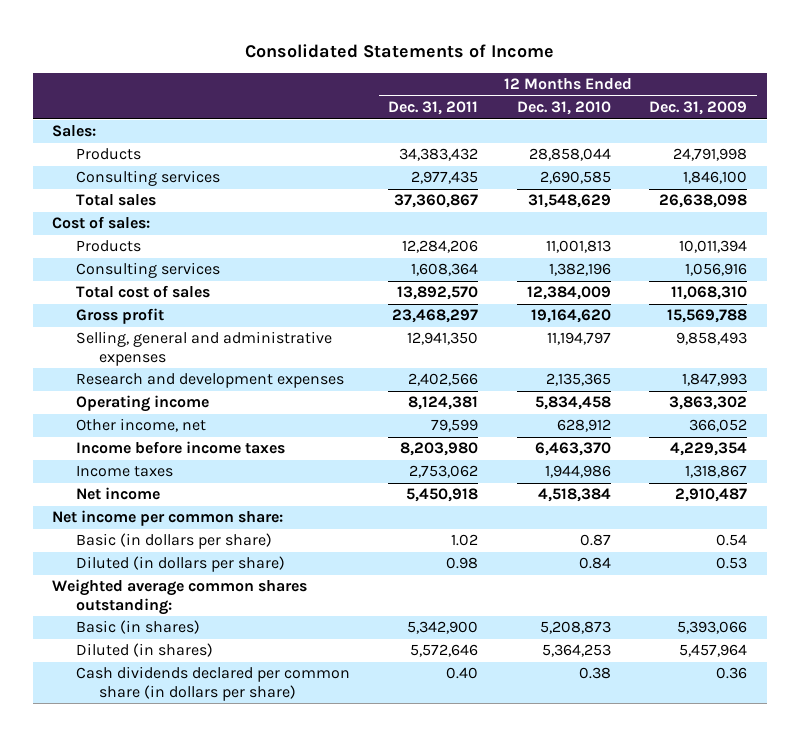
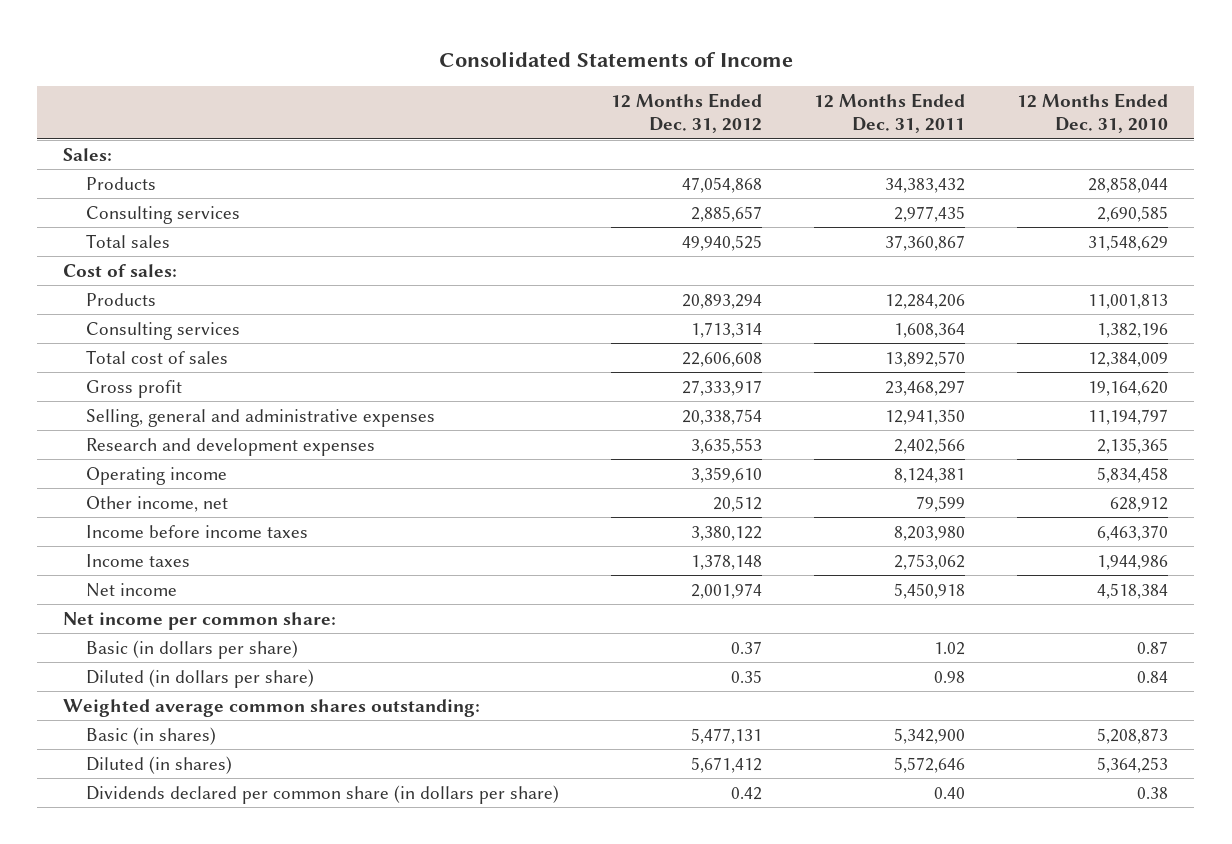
- | 12 Months Ended Dec. 31, 2011 | 12 Months Ended Dec. 31, 2010 | 12 Months Ended Dec. 31, 2009
+ | 12 Months Ended Dec. 31, 2012 | 12 Months Ended Dec. 31, 2011 | 12 Months Ended Dec. 31, 2010
- Cash dividends declared per common share (in dollars per share) | 0.40 | 0.38 | 0.36
+ Dividends declared per common share (in dollars per share) | 0.42 | 0.40 | 0.38

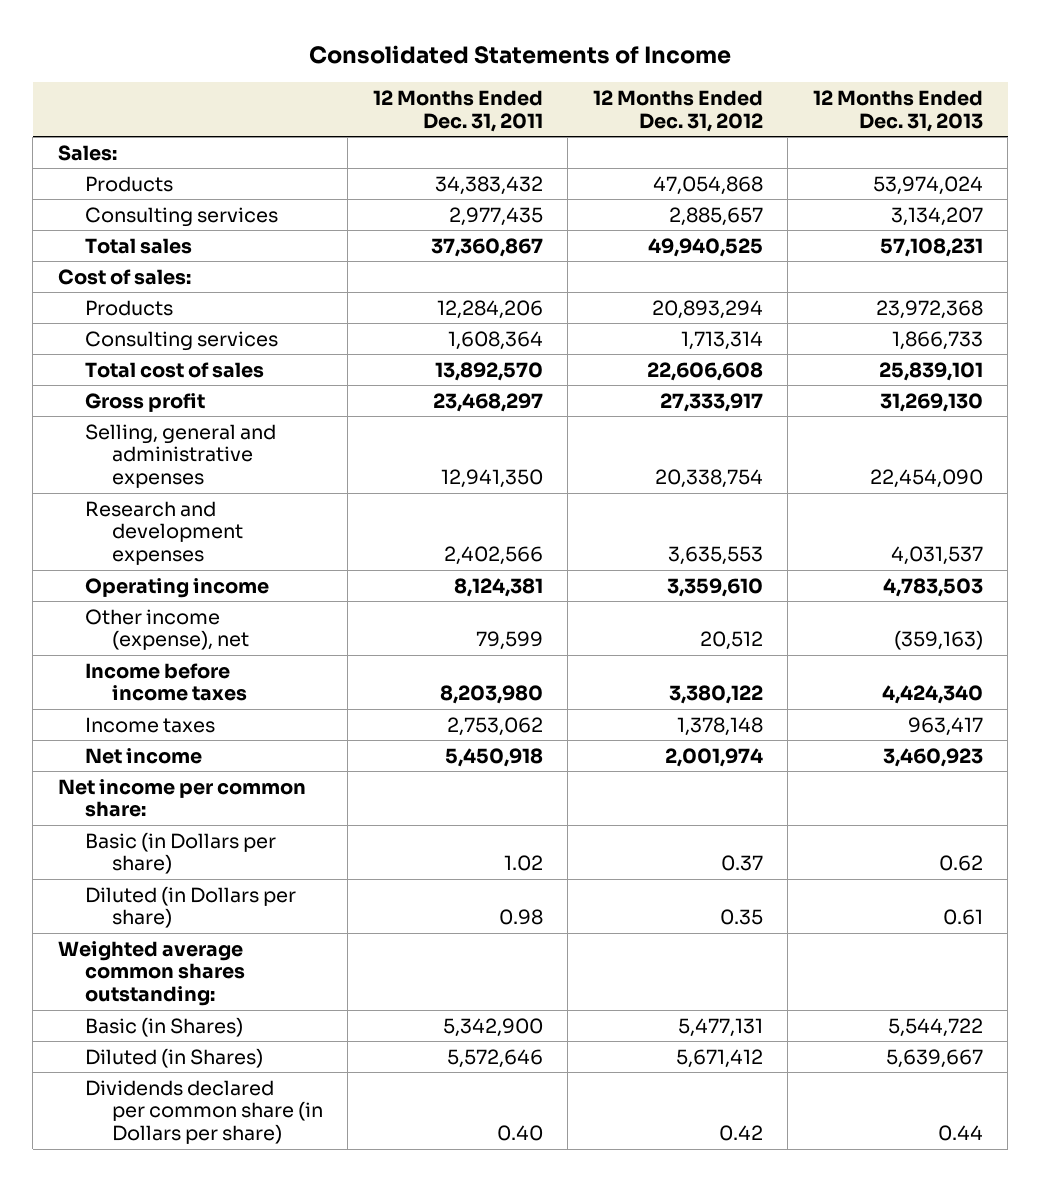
- | 12 Months Ended Dec. 31, 2012 | 12 Months Ended Dec. 31, 2011 | 12 Months Ended Dec. 31, 2010
+ | 12 Months Ended Dec. 31, 2011 | 12 Months Ended Dec. 31, 2012 | 12 Months Ended Dec. 31, 2013
- Other income, net | 20,512 | 79,599 | 628,912
+ Other income (expense), net | 79,599 | 20,512 | (359,163)
- Basic (in dollars per share) | 0.37 | 1.02 | 0.87
- Diluted (in dollars per share) | 0.35 | 0.98 | 0.84
+ Basic (in Dollars per share) | 1.02 | 0.37 | 0.62
+ Diluted (in Dollars per share) | 0.98 | 0.35 | 0.61
- Basic (in shares) | 5,477,131 | 5,342,900 | 5,208,873
- Diluted (in shares) | 5,671,412 | 5,572,646 | 5,364,253
- Dividends declared per common share (in dollars per share) | 0.42 | 0.40 | 0.38
+ Basic (in Shares) | 5,342,900 | 5,477,131 | 5,544,722
+ Diluted (in Shares) | 5,572,646 | 5,671,412 | 5,639,667
+ Dividends declared per common share (in Dollars per share) | 0.40 | 0.42 | 0.44

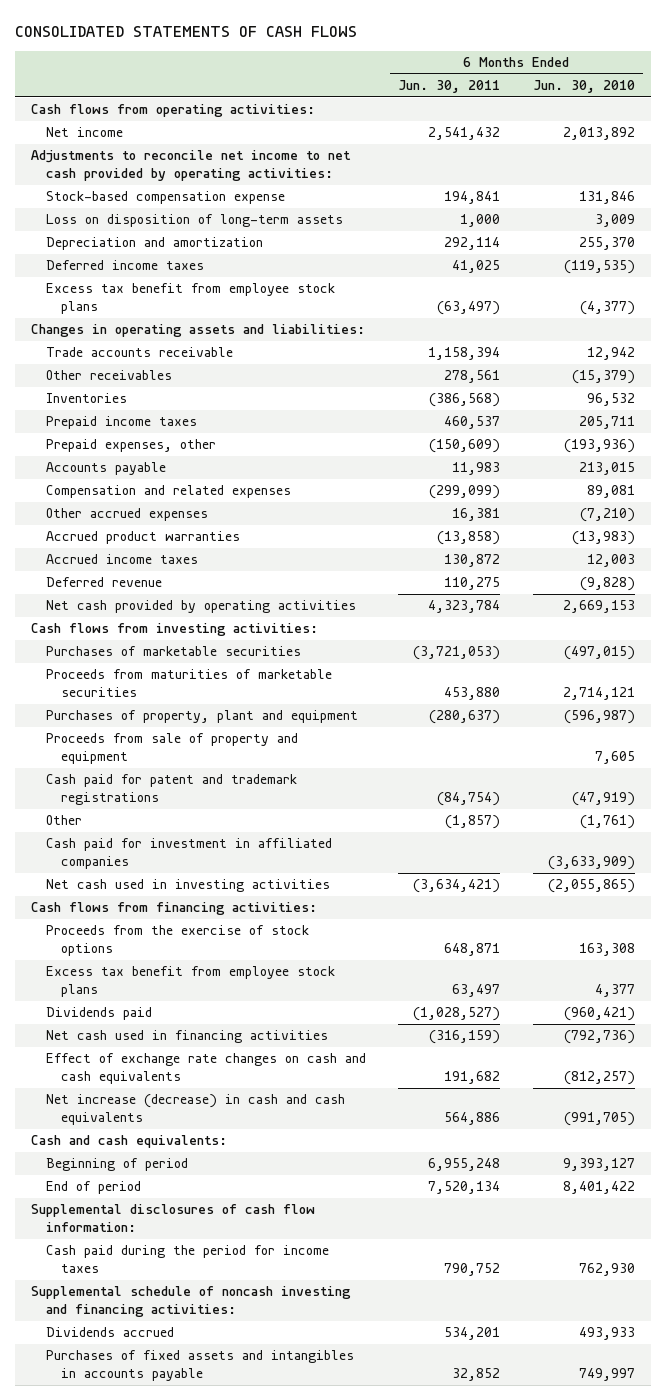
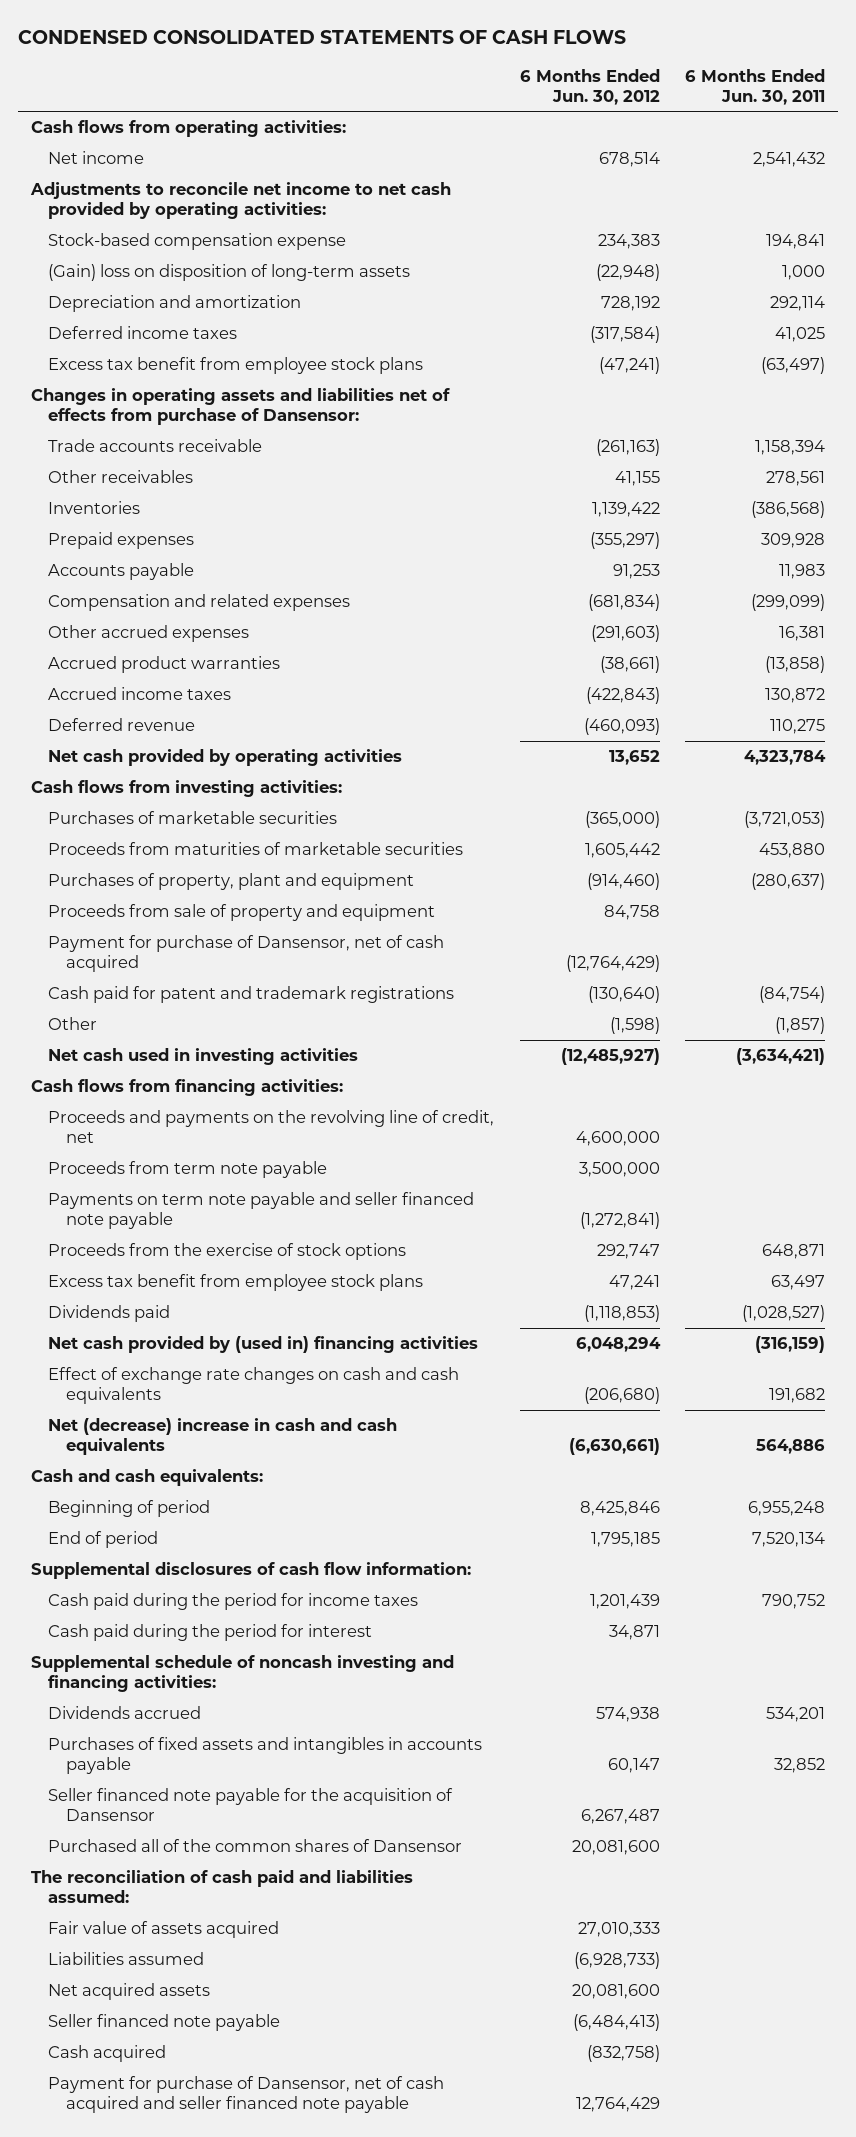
- CONSOLIDATED STATEMENTS OF CASH FLOWS
+ CONDENSED CONSOLIDATED STATEMENTS OF CASH FLOWS
- | 6 Months Ended Jun. 30, 2011 | 6 Months Ended Jun. 30, 2010
+ | 6 Months Ended Jun. 30, 2012 | 6 Months Ended Jun. 30, 2011
- Loss on disposition of long-term assets | 1,000 | 3,009
+ (Gain) loss on disposition of long-term assets | (22,948) | 1,000
- Changes in operating assets and liabilities:
+ Changes in operating assets and liabilities net of effects from purchase of Dansensor:
- Prepaid income taxes | 460,537 | 205,711
- Prepaid expenses, other | (150,609) | (193,936)
+ Prepaid expenses | (355,297) | 309,928
+ Payment for purchase of Dansensor, net of cash acquired | (12,764,429) |
- Cash paid for investment in affiliated companies | | (3,633,909)
+ Proceeds and payments on the revolving line of credit, net | 4,600,000 |
+ Proceeds from term note payable | 3,500,000 |
+ Payments on term note payable and seller financed note payable | (1,272,841) |
- Net cash used in financing activities | (316,159) | (792,736)
+ Net cash provided by (used in) financing activities | 6,048,294 | (316,159)
- Net increase (decrease) in cash and cash equivalents | 564,886 | (991,705)
+ Net (decrease) increase in cash and cash equivalents | (6,630,661) | 564,886
+ Cash paid during the period for interest | 34,871 |
+ Seller financed note payable for the acquisition of Dansensor | 6,267,487 |
+ Purchased all of the common shares of Dansensor | 20,081,600 |
+ The reconciliation of cash paid and liabilities assumed:
+ Fair value of assets acquired | 27,010,333 |
+ Liabilities assumed | (6,928,733) |
+ Net acquired assets | 20,081,600 |
+ Seller financed note payable | (6,484,413) |
+ Cash acquired | (832,758) |
+ Payment for purchase of Dansensor, net of cash acquired and seller financed note payable | 12,764,429 |

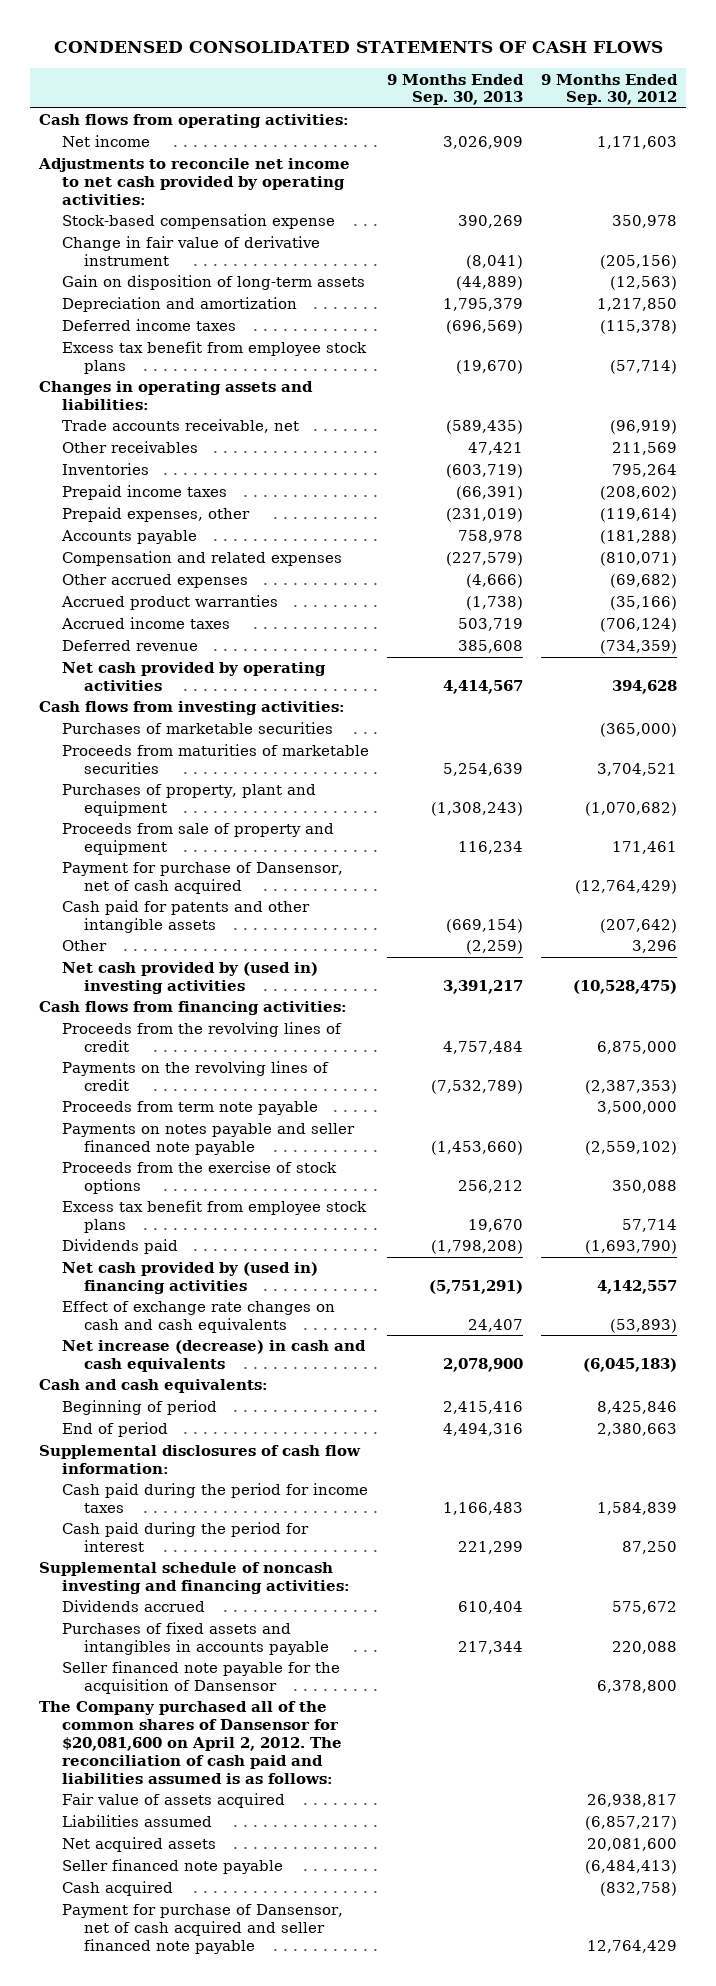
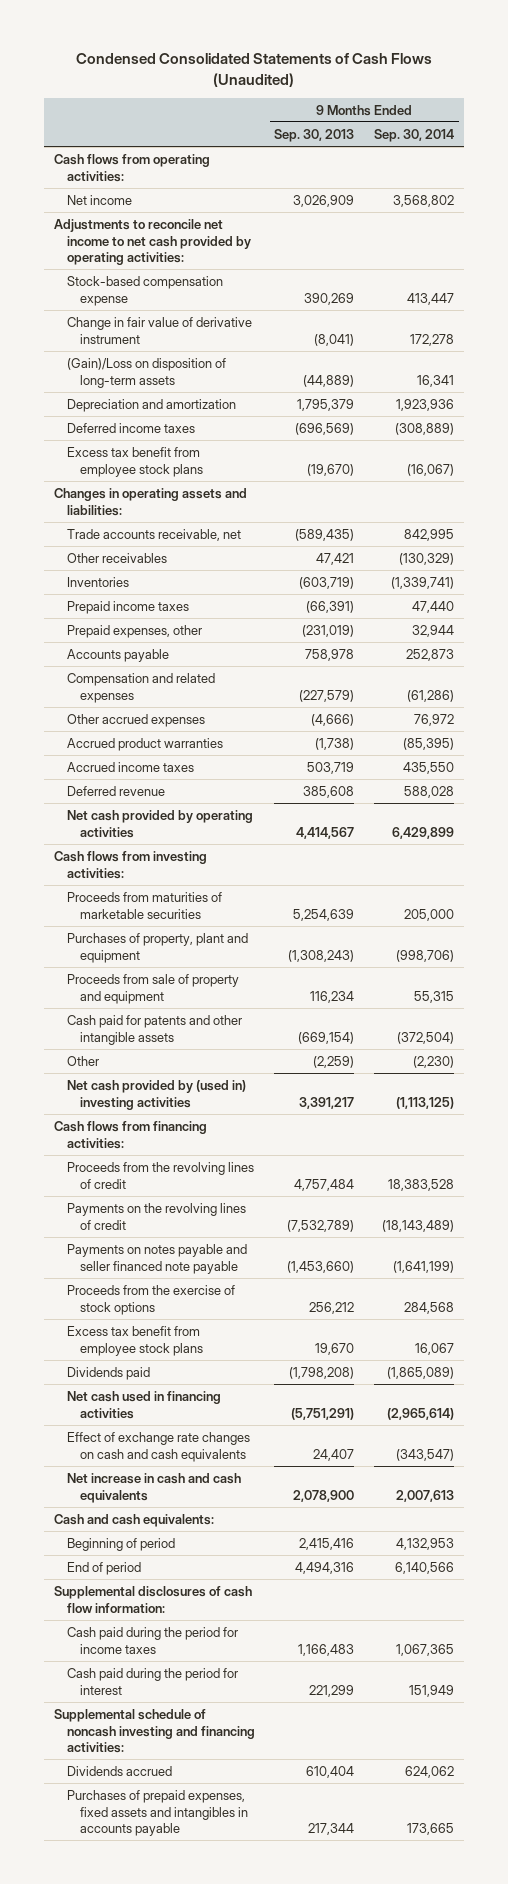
- CONDENSED CONSOLIDATED STATEMENTS OF CASH FLOWS
+ Condensed Consolidated Statements of Cash Flows (Unaudited)
- | 9 Months Ended Sep. 30, 2013 | 9 Months Ended Sep. 30, 2012
+ | 9 Months Ended Sep. 30, 2013 | 9 Months Ended Sep. 30, 2014
- Gain on disposition of long-term assets | (44,889) | (12,563)
+ (Gain)/Loss on disposition of long-term assets | (44,889) | 16,341
- Purchases of marketable securities | | (365,000)
- Payment for purchase of Dansensor, net of cash acquired | | (12,764,429)
- Proceeds from term note payable | | 3,500,000
- Net cash provided by (used in) financing activities | (5,751,291) | 4,142,557
+ Net cash used in financing activities | (5,751,291) | (2,965,614)
- Net increase (decrease) in cash and cash equivalents | 2,078,900 | (6,045,183)
+ Net increase in cash and cash equivalents | 2,078,900 | 2,007,613
- Purchases of fixed assets and intangibles in accounts payable | 217,344 | 220,088
- Seller financed note payable for the acquisition of Dansensor | | 6,378,800
- The Company purchased all of the common shares of Dansensor for $20,081,600 on April 2, 2012. The reconciliation of cash paid and liabilities assumed is as follows:
- Fair value of assets acquired | | 26,938,817
- Liabilities assumed | | (6,857,217)
- Net acquired assets | | 20,081,600
- Seller financed note payable | | (6,484,413)
- Cash acquired | | (832,758)
- Payment for purchase of Dansensor, net of cash acquired and seller financed note payable | | 12,764,429
+ Purchases of prepaid expenses, fixed assets and intangibles in accounts payable | 217,344 | 173,665

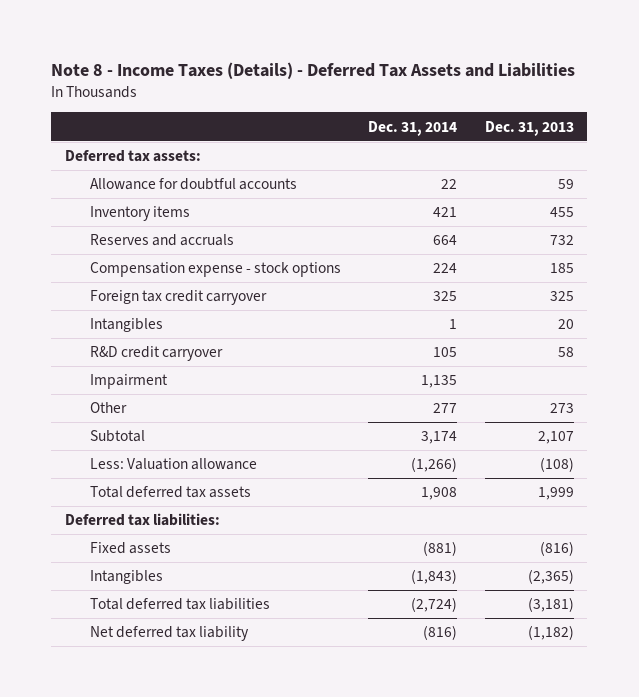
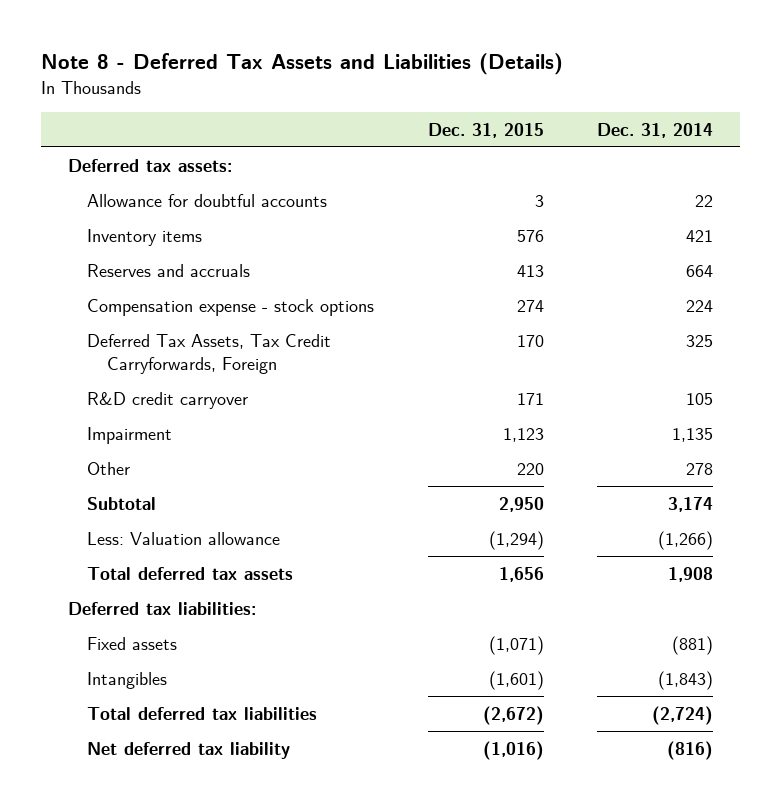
- Note 8 - Income Taxes (Details) - Deferred Tax Assets and Liabilities
+ Note 8 - Deferred Tax Assets and Liabilities (Details)
- | Dec. 31, 2014 | Dec. 31, 2013
+ | Dec. 31, 2015 | Dec. 31, 2014
- Foreign tax credit carryover | 325 | 325
- Intangibles | 1 | 20
+ Deferred Tax Assets, Tax Credit Carryforwards, Foreign | 170 | 325
- Other | 277 | 273
+ Other | 220 | 278

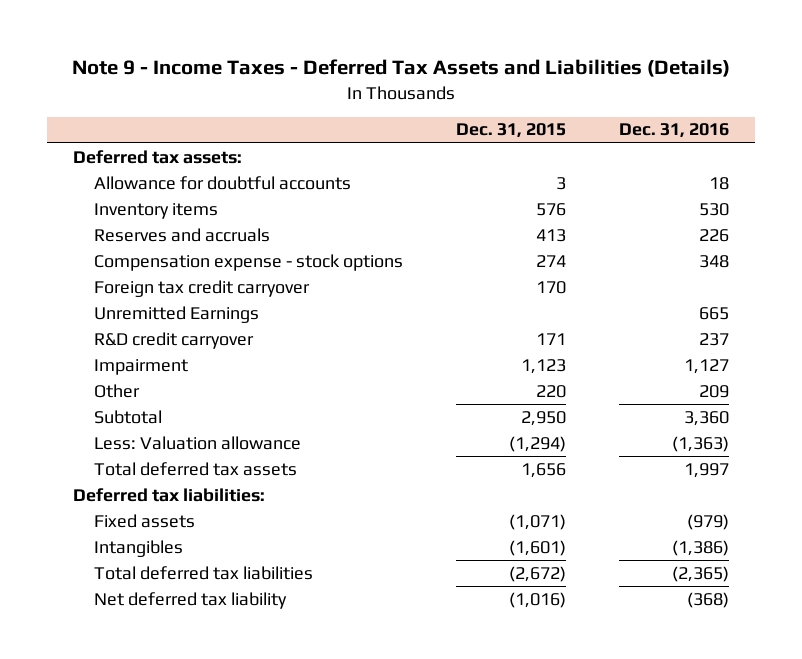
- Note 8 - Deferred Tax Assets and Liabilities (Details)
+ Note 9 - Income Taxes - Deferred Tax Assets and Liabilities (Details)
- | Dec. 31, 2015 | Dec. 31, 2014
+ | Dec. 31, 2015 | Dec. 31, 2016
- Deferred Tax Assets, Tax Credit Carryforwards, Foreign | 170 | 325
+ Foreign tax credit carryover | 170 |
+ Unremitted Earnings | | 665

